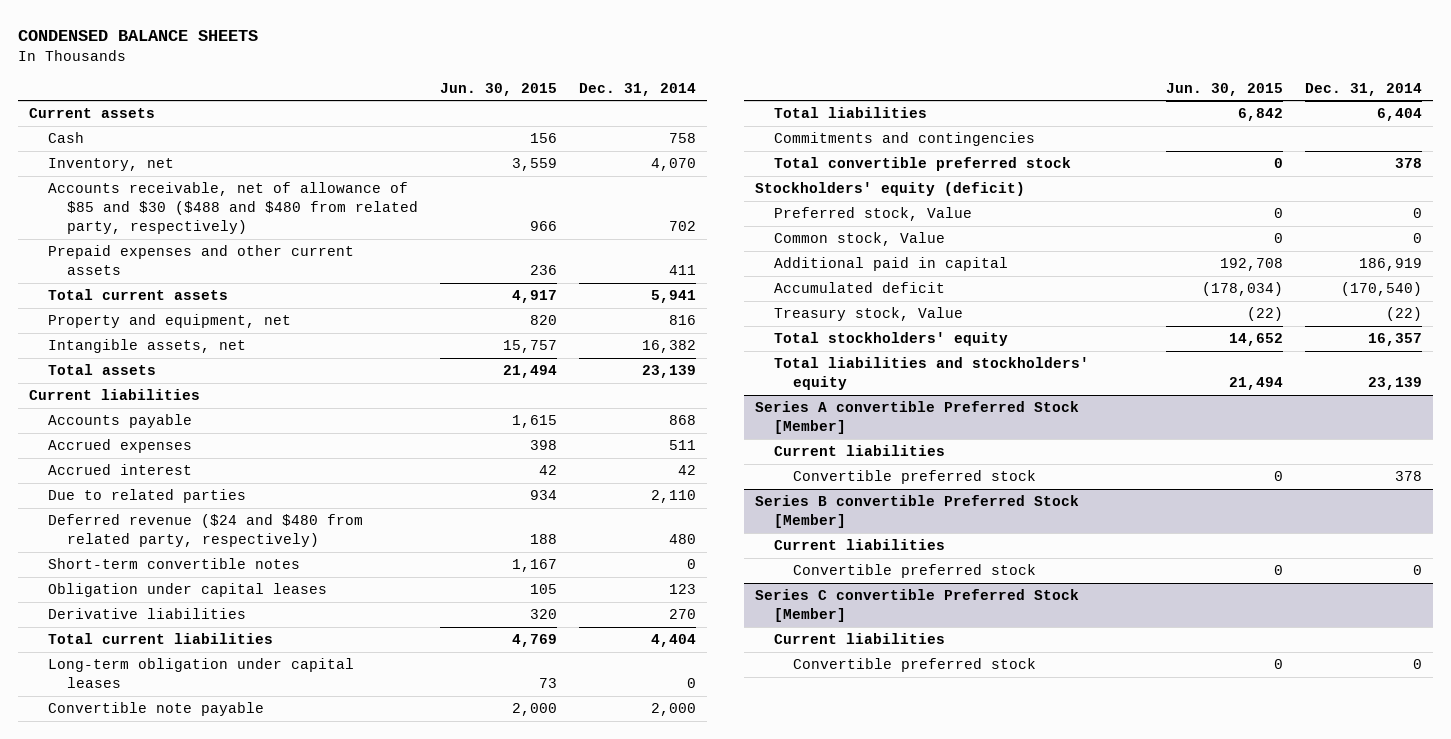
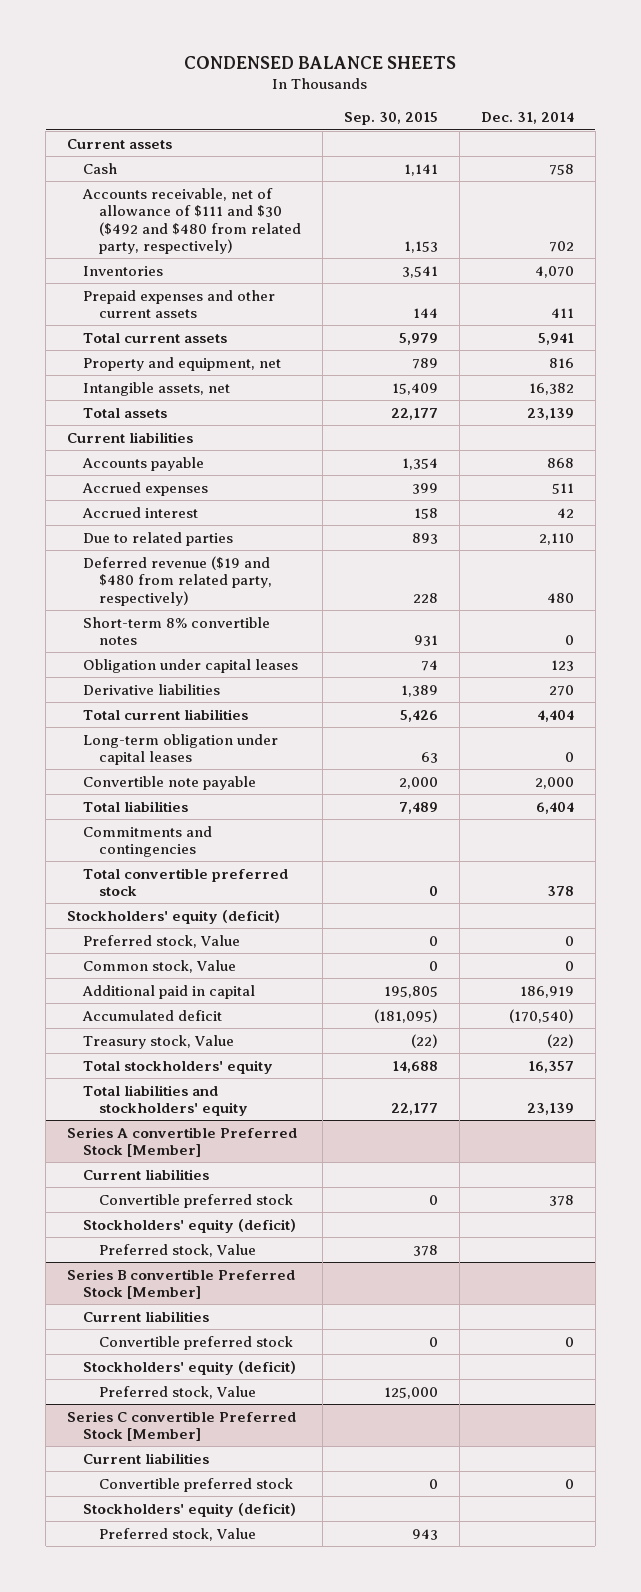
- | Jun. 30, 2015 | Dec. 31, 2014
+ | Sep. 30, 2015 | Dec. 31, 2014
- Inventory, net | 3,559 | 4,070
- Accounts receivable, net of allowance of $85 and $30 ($488 and $480 from related party, respectively) | 966 | 702
+ Accounts receivable, net of allowance of $111 and $30 ($492 and $480 from related party, respectively) | 1,153 | 702
+ Inventories | 3,541 | 4,070
- Deferred revenue ($24 and $480 from related party, respectively) | 188 | 480
- Short-term convertible notes | 1,167 | 0
+ Deferred revenue ($19 and $480 from related party, respectively) | 228 | 480
+ Short-term 8% convertible notes | 931 | 0
@ Series A convertible Preferred Stock [Member]
+ Stockholders' equity (deficit)
+ Preferred stock, Value | 378 |
@ Series B convertible Preferred Stock [Member]
+ Stockholders' equity (deficit)
+ Preferred stock, Value | 125,000 |
@ Series C convertible Preferred Stock [Member]
+ Stockholders' equity (deficit)
+ Preferred stock, Value | 943 |

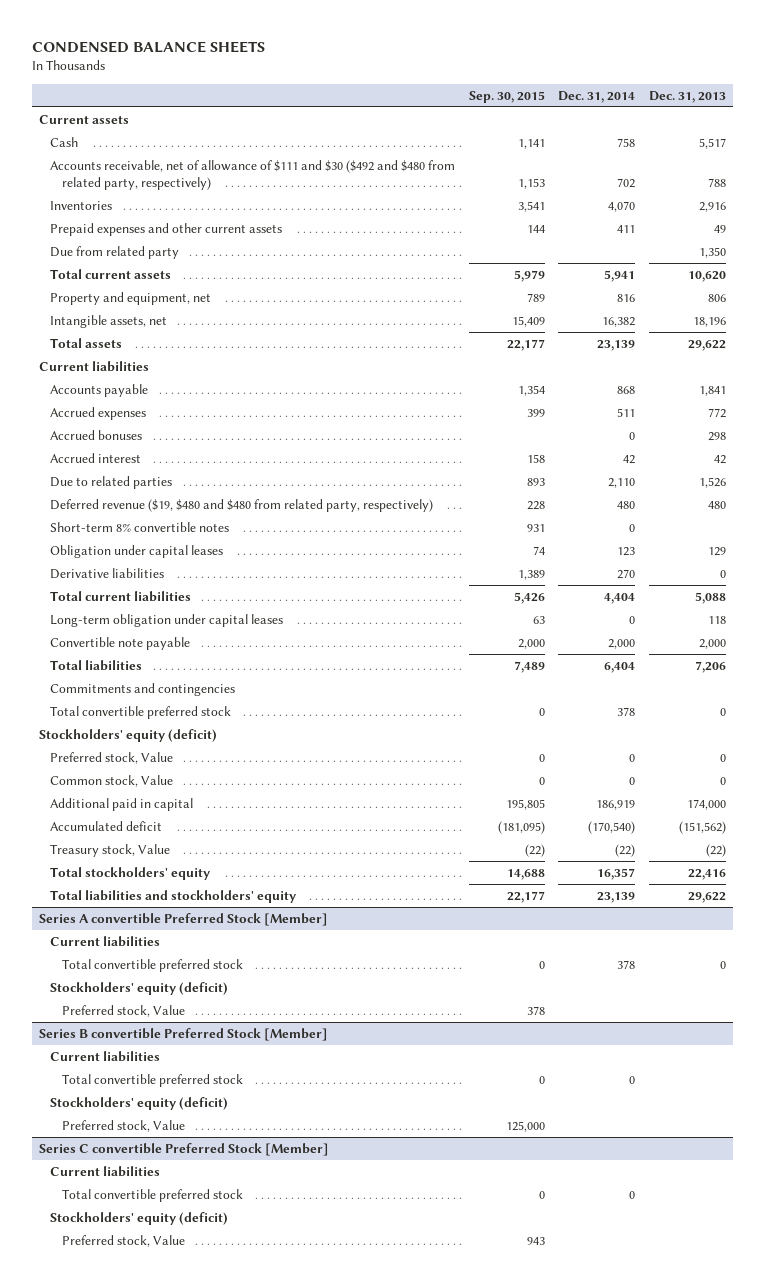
- | Sep. 30, 2015 | Dec. 31, 2014
+ | Sep. 30, 2015 | Dec. 31, 2014 | Dec. 31, 2013
+ Due from related party | | | 1,350
+ Accrued bonuses | | 0 | 298
- Deferred revenue ($19 and $480 from related party, respectively) | 228 | 480
+ Deferred revenue ($19, $480 and $480 from related party, respectively) | 228 | 480 | 480
@ Series A convertible Preferred Stock [Member]
- Convertible preferred stock | 0 | 378
+ Total convertible preferred stock | 0 | 378 | 0
@ Series B convertible Preferred Stock [Member]
- Convertible preferred stock | 0 | 0
+ Total convertible preferred stock | 0 | 0 |
@ Series C convertible Preferred Stock [Member]
- Convertible preferred stock | 0 | 0
+ Total convertible preferred stock | 0 | 0 |

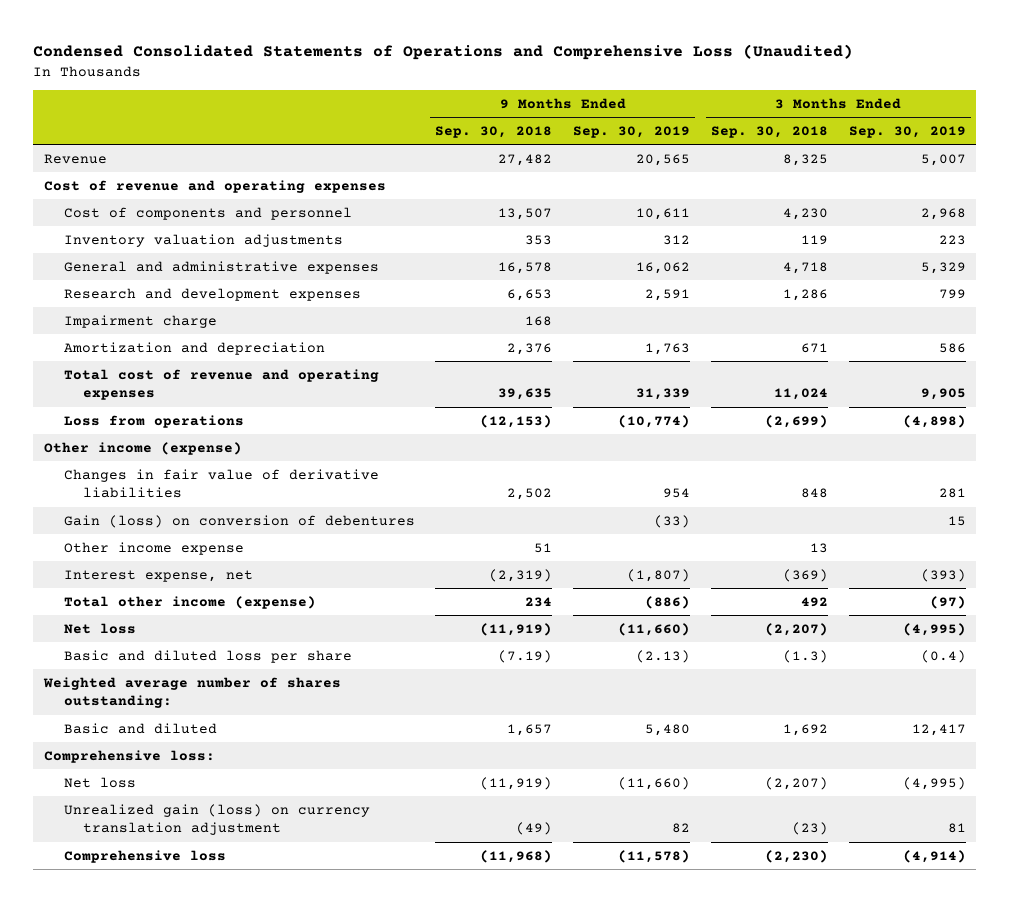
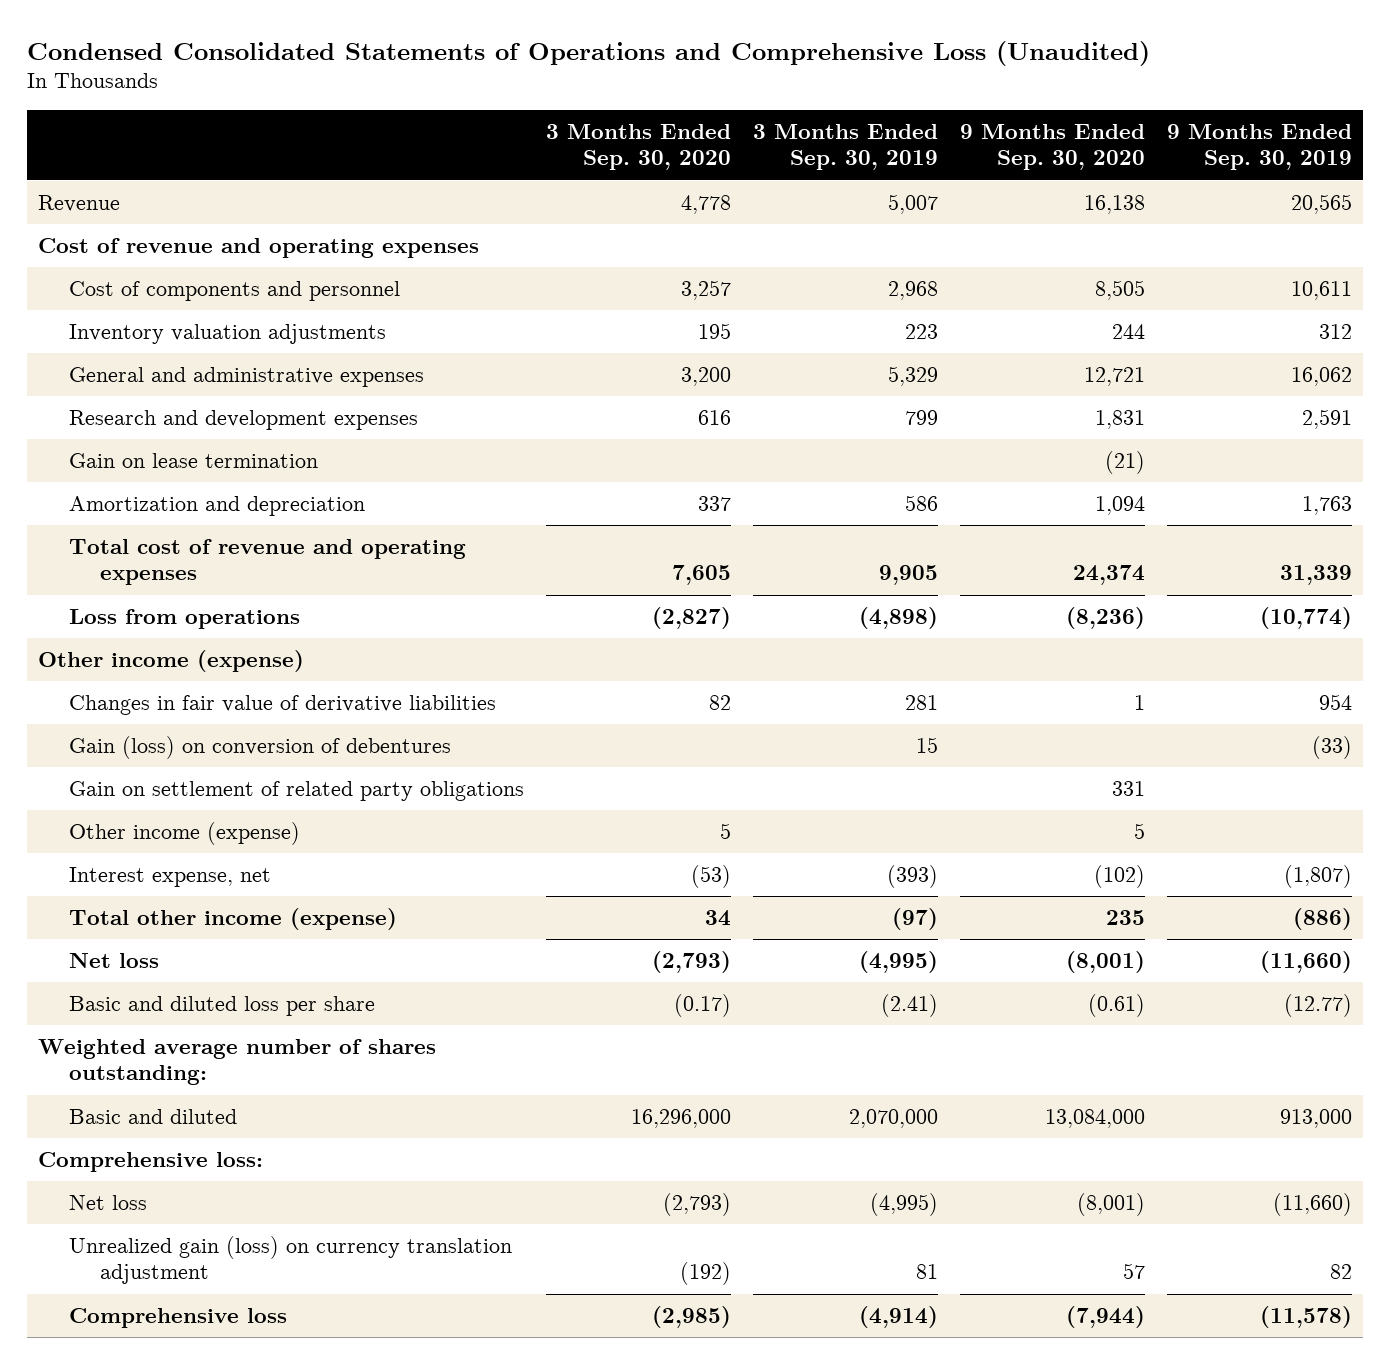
- | 9 Months Ended Sep. 30, 2018 | 9 Months Ended Sep. 30, 2019 | 3 Months Ended Sep. 30, 2018 | 3 Months Ended Sep. 30, 2019
+ | 3 Months Ended Sep. 30, 2020 | 3 Months Ended Sep. 30, 2019 | 9 Months Ended Sep. 30, 2020 | 9 Months Ended Sep. 30, 2019
- Impairment charge | 168 | | |
+ Gain on lease termination | | | (21) |
- Other income expense | 51 | | 13 |
+ Gain on settlement of related party obligations | | | 331 |
+ Other income (expense) | 5 | | 5 |
- Basic and diluted loss per share | (7.19) | (2.13) | (1.3) | (0.4)
+ Basic and diluted loss per share | (0.17) | (2.41) | (0.61) | (12.77)
- Basic and diluted | 1,657 | 5,480 | 1,692 | 12,417
+ Basic and diluted | 16,296,000 | 2,070,000 | 13,084,000 | 913,000

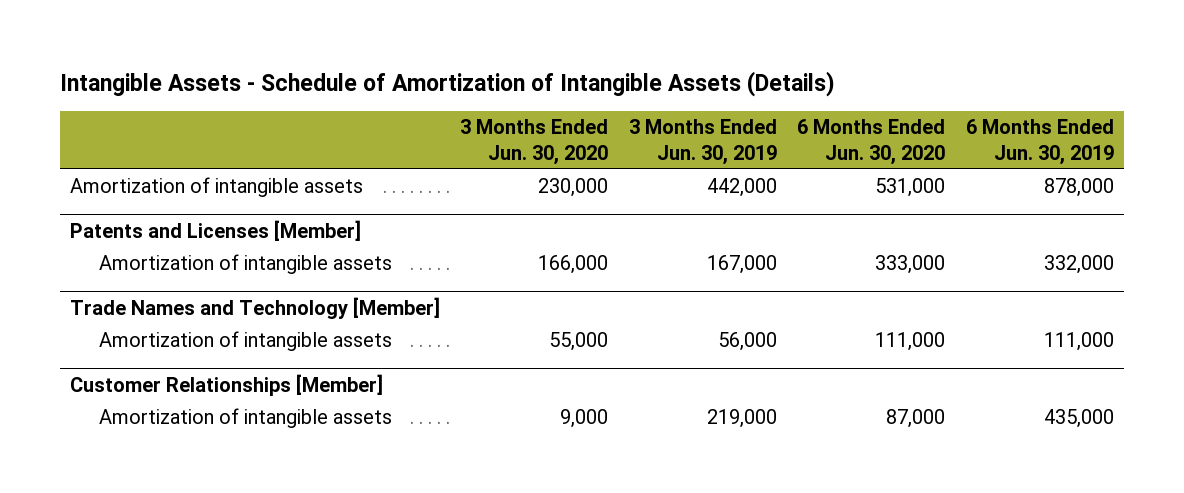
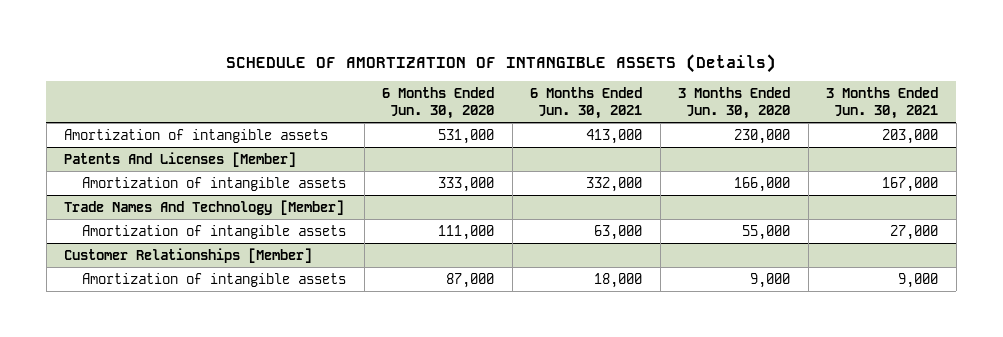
- Intangible Assets - Schedule of Amortization of Intangible Assets (Details)
+ SCHEDULE OF AMORTIZATION OF INTANGIBLE ASSETS (Details)
- | 3 Months Ended Jun. 30, 2020 | 3 Months Ended Jun. 30, 2019 | 6 Months Ended Jun. 30, 2020 | 6 Months Ended Jun. 30, 2019
+ | 6 Months Ended Jun. 30, 2020 | 6 Months Ended Jun. 30, 2021 | 3 Months Ended Jun. 30, 2020 | 3 Months Ended Jun. 30, 2021
- Patents and Licenses [Member]
+ Patents And Licenses [Member]
- Trade Names and Technology [Member]
+ Trade Names And Technology [Member]

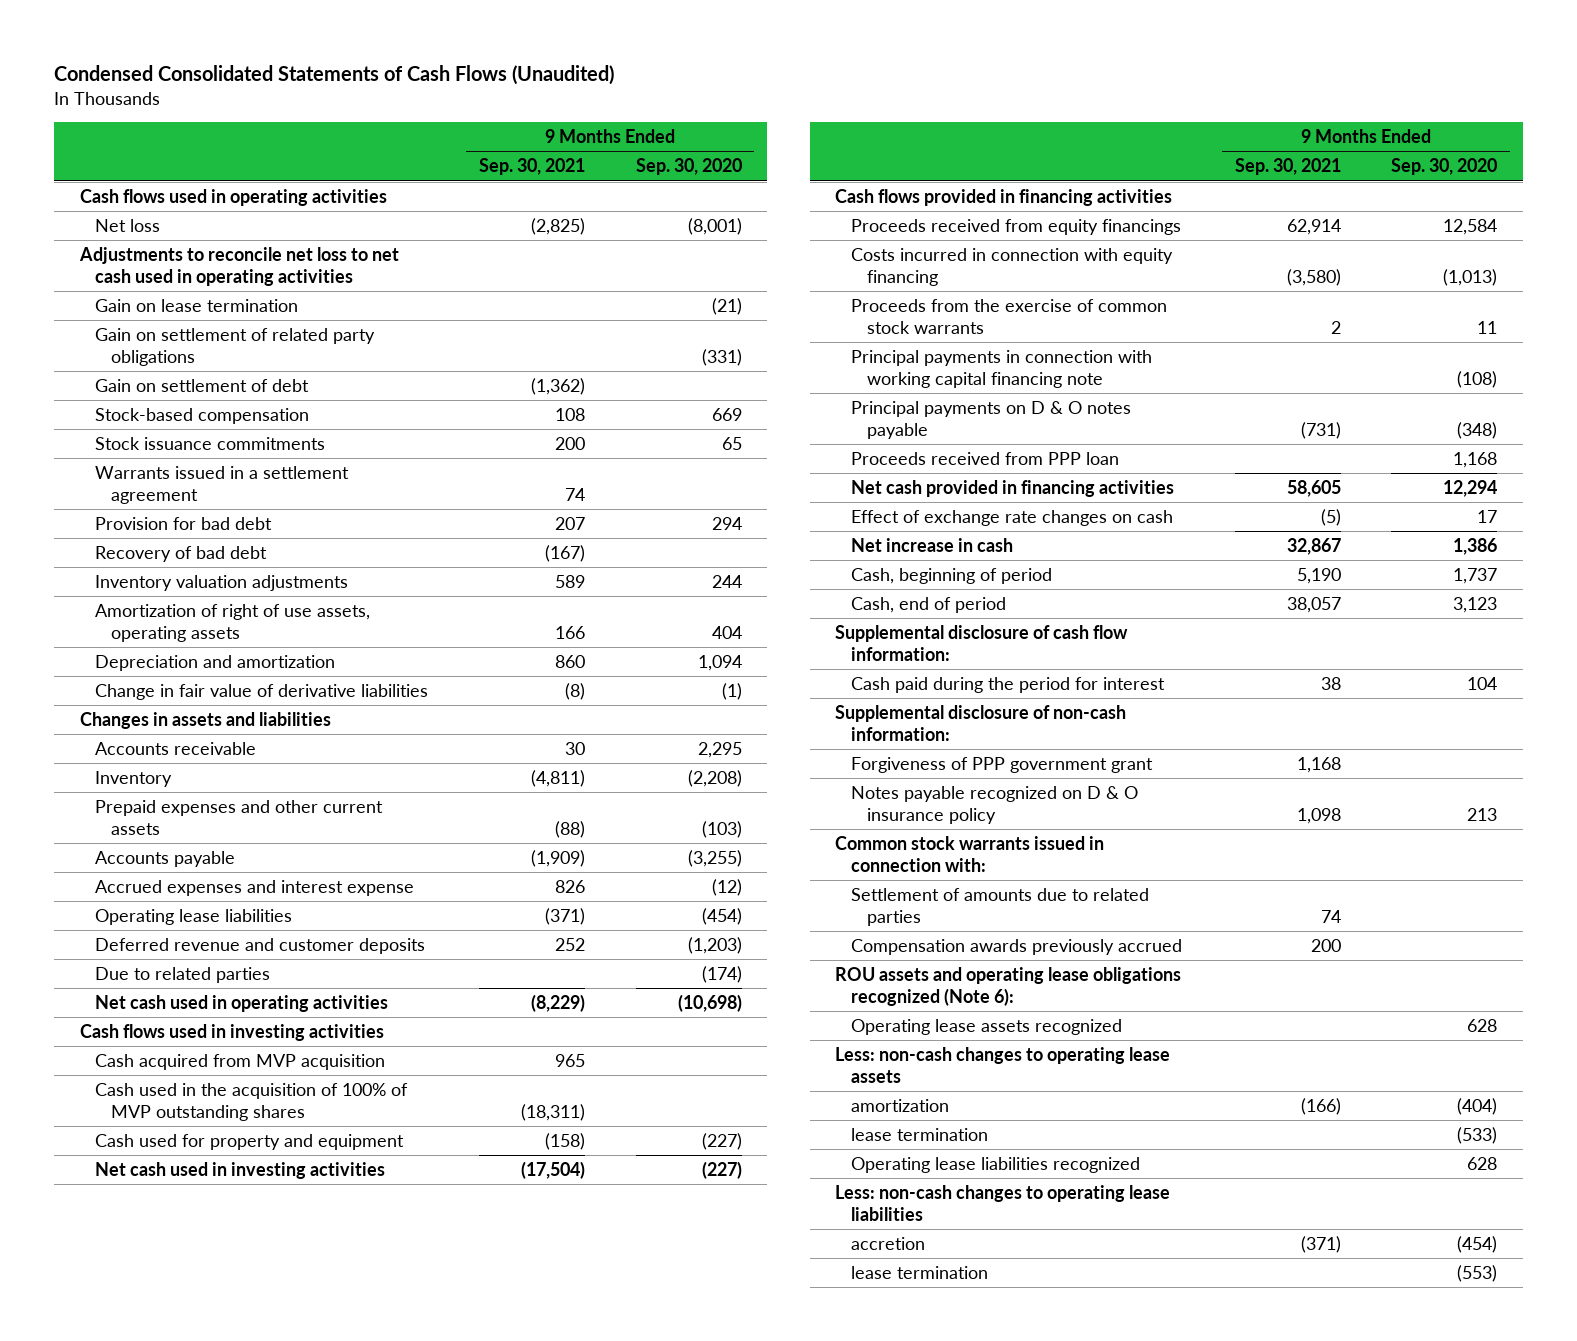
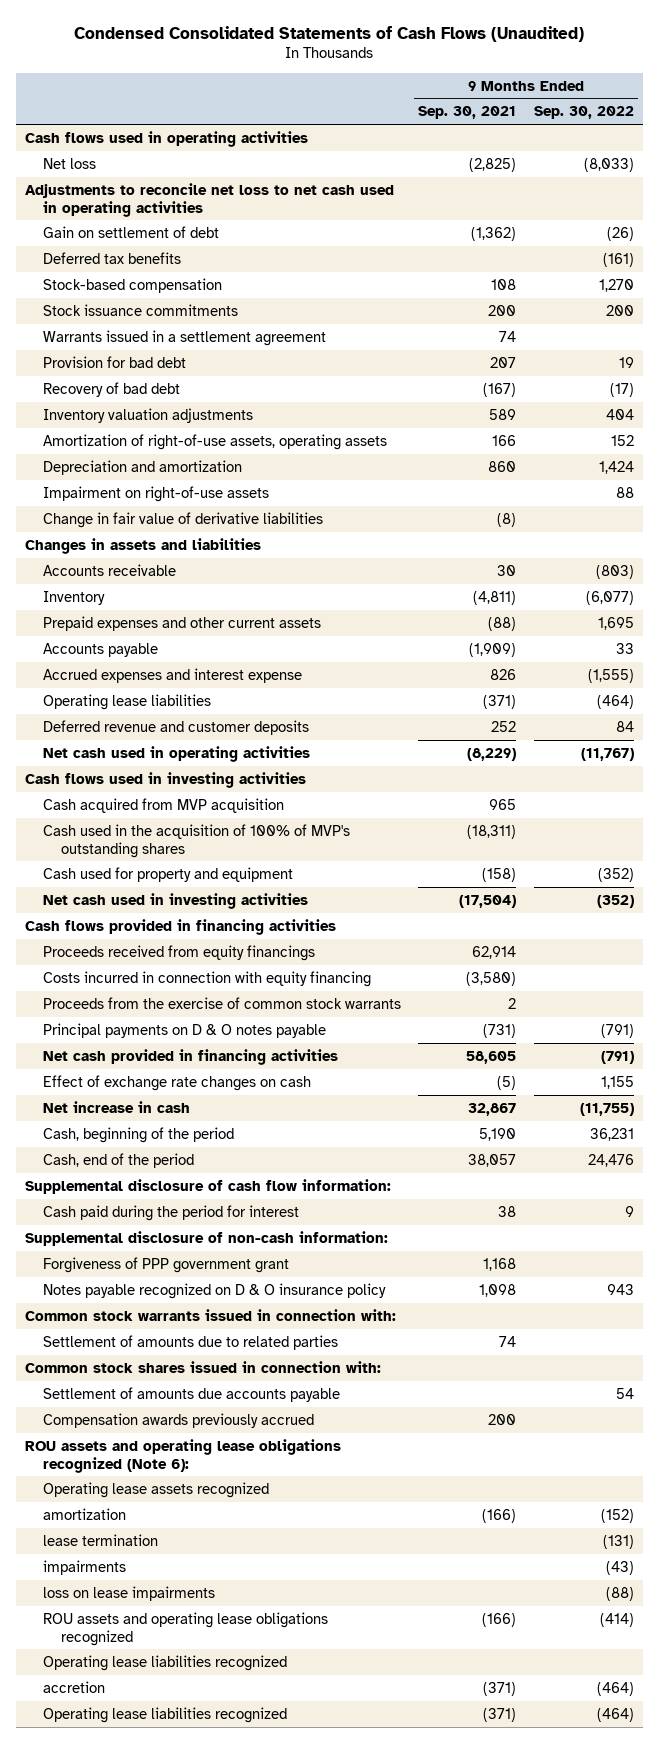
- | 9 Months Ended Sep. 30, 2021 | 9 Months Ended Sep. 30, 2020
+ | 9 Months Ended Sep. 30, 2021 | 9 Months Ended Sep. 30, 2022
- Gain on lease termination | | (21)
- Gain on settlement of related party obligations | | (331)
+ Deferred tax benefits | | (161)
- Amortization of right of use assets, operating assets | 166 | 404
+ Amortization of right-of-use assets, operating assets | 166 | 152
+ Impairment on right-of-use assets | | 88
- Due to related parties | | (174)
- Cash used in the acquisition of 100% of MVP outstanding shares | (18,311) |
+ Cash used in the acquisition of 100% of MVP's outstanding shares | (18,311) |
- Principal payments in connection with working capital financing note | | (108)
- Proceeds received from PPP loan | | 1,168
- Cash, beginning of period | 5,190 | 1,737
- Cash, end of period | 38,057 | 3,123
+ Cash, beginning of the period | 5,190 | 36,231
+ Cash, end of the period | 38,057 | 24,476
+ Common stock shares issued in connection with:
+ Settlement of amounts due accounts payable | | 54
- Less: non-cash changes to operating lease assets
+ impairments | | (43)
+ loss on lease impairments | | (88)
+ ROU assets and operating lease obligations recognized | (166) | (414)
- Less: non-cash changes to operating lease liabilities
- lease termination | | (553)
+ Operating lease liabilities recognized | (371) | (464)

